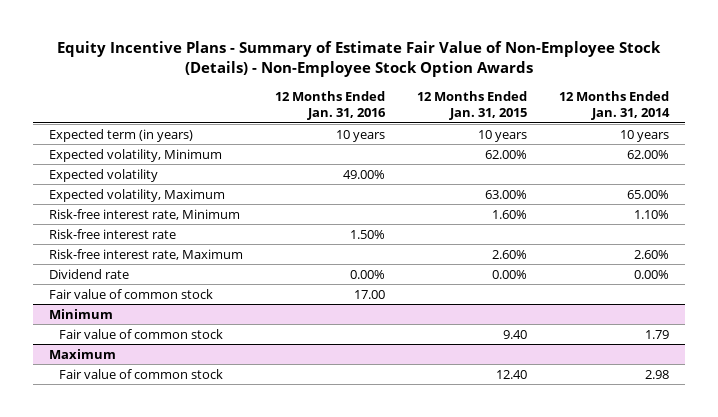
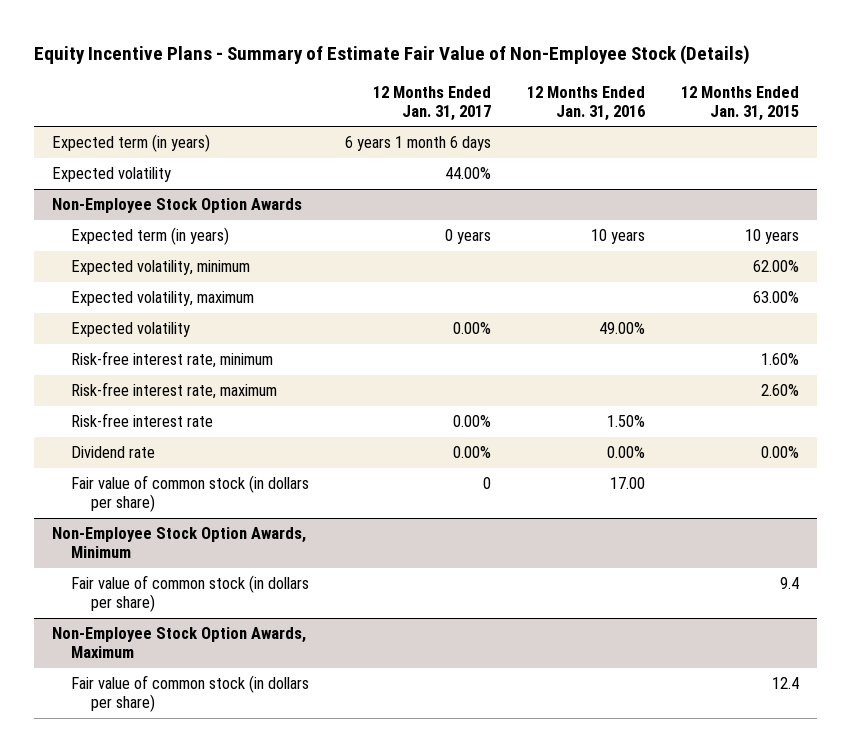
- Equity Incentive Plans - Summary of Estimate Fair Value of Non-Employee Stock (Details) - Non-Employee Stock Option Awards
+ Equity Incentive Plans - Summary of Estimate Fair Value of Non-Employee Stock (Details)
- | 12 Months Ended Jan. 31, 2016 | 12 Months Ended Jan. 31, 2015 | 12 Months Ended Jan. 31, 2014
+ | 12 Months Ended Jan. 31, 2017 | 12 Months Ended Jan. 31, 2016 | 12 Months Ended Jan. 31, 2015
+ Expected term (in years) | 6 years 1 month 6 days | |
+ Expected volatility | 44.00% | |
+ Non-Employee Stock Option Awards
- Expected volatility, Minimum | | 62.00% | 62.00%
+ Expected volatility, minimum | | | 62.00%
+ Expected volatility, maximum | | | 63.00%
- Expected volatility, Maximum | | 63.00% | 65.00%
- Risk-free interest rate, Minimum | | 1.60% | 1.10%
+ Risk-free interest rate, minimum | | | 1.60%
+ Risk-free interest rate, maximum | | | 2.60%
- Risk-free interest rate, Maximum | | 2.60% | 2.60%
- Fair value of common stock | 17.00 | |
- Minimum
- Fair value of common stock | | 9.40 | 1.79
- Maximum
- Fair value of common stock | | 12.40 | 2.98
+ Fair value of common stock (in dollars per share) | 0 | 17.00 |
+ Non-Employee Stock Option Awards, Minimum
+ Fair value of common stock (in dollars per share) | | | 9.4
+ Non-Employee Stock Option Awards, Maximum
+ Fair value of common stock (in dollars per share) | | | 12.4

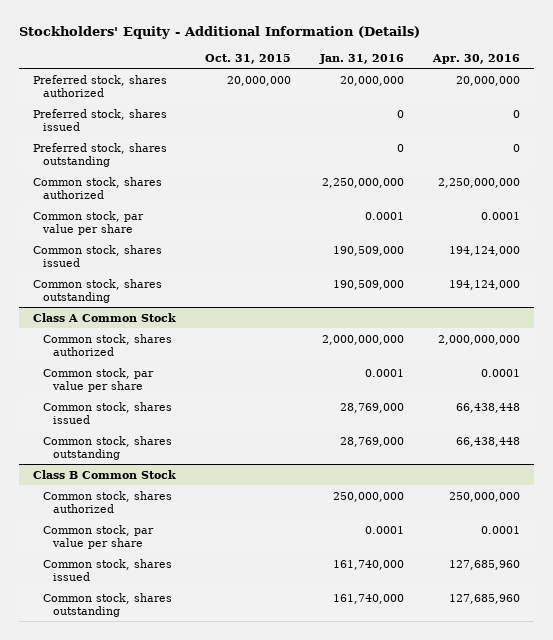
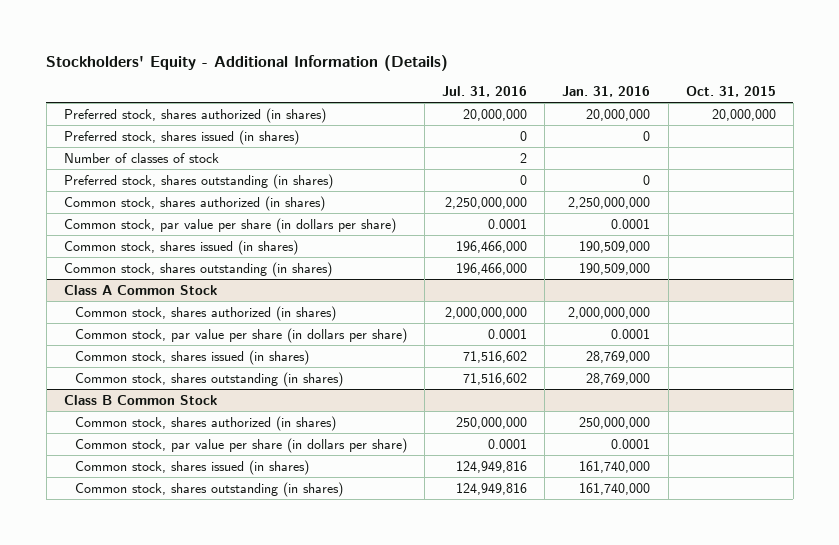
- | Oct. 31, 2015 | Jan. 31, 2016 | Apr. 30, 2016
+ | Jul. 31, 2016 | Jan. 31, 2016 | Oct. 31, 2015
- Preferred stock, shares authorized | 20,000,000 | 20,000,000 | 20,000,000
- Preferred stock, shares issued | | 0 | 0
- Preferred stock, shares outstanding | | 0 | 0
- Common stock, shares authorized | | 2,250,000,000 | 2,250,000,000
- Common stock, par value per share | | 0.0001 | 0.0001
- Common stock, shares issued | | 190,509,000 | 194,124,000
- Common stock, shares outstanding | | 190,509,000 | 194,124,000
+ Preferred stock, shares authorized (in shares) | 20,000,000 | 20,000,000 | 20,000,000
+ Preferred stock, shares issued (in shares) | 0 | 0 |
+ Number of classes of stock | 2 | |
+ Preferred stock, shares outstanding (in shares) | 0 | 0 |
+ Common stock, shares authorized (in shares) | 2,250,000,000 | 2,250,000,000 |
+ Common stock, par value per share (in dollars per share) | 0.0001 | 0.0001 |
+ Common stock, shares issued (in shares) | 196,466,000 | 190,509,000 |
+ Common stock, shares outstanding (in shares) | 196,466,000 | 190,509,000 |
@ Class A Common Stock
- Common stock, shares authorized | | 2,000,000,000 | 2,000,000,000
- Common stock, par value per share | | 0.0001 | 0.0001
- Common stock, shares issued | | 28,769,000 | 66,438,448
- Common stock, shares outstanding | | 28,769,000 | 66,438,448
+ Common stock, shares authorized (in shares) | 2,000,000,000 | 2,000,000,000 |
+ Common stock, par value per share (in dollars per share) | 0.0001 | 0.0001 |
+ Common stock, shares issued (in shares) | 71,516,602 | 28,769,000 |
+ Common stock, shares outstanding (in shares) | 71,516,602 | 28,769,000 |
@ Class B Common Stock
- Common stock, shares authorized | | 250,000,000 | 250,000,000
- Common stock, par value per share | | 0.0001 | 0.0001
- Common stock, shares issued | | 161,740,000 | 127,685,960
- Common stock, shares outstanding | | 161,740,000 | 127,685,960
+ Common stock, shares authorized (in shares) | 250,000,000 | 250,000,000 |
+ Common stock, par value per share (in dollars per share) | 0.0001 | 0.0001 |
+ Common stock, shares issued (in shares) | 124,949,816 | 161,740,000 |
+ Common stock, shares outstanding (in shares) | 124,949,816 | 161,740,000 |

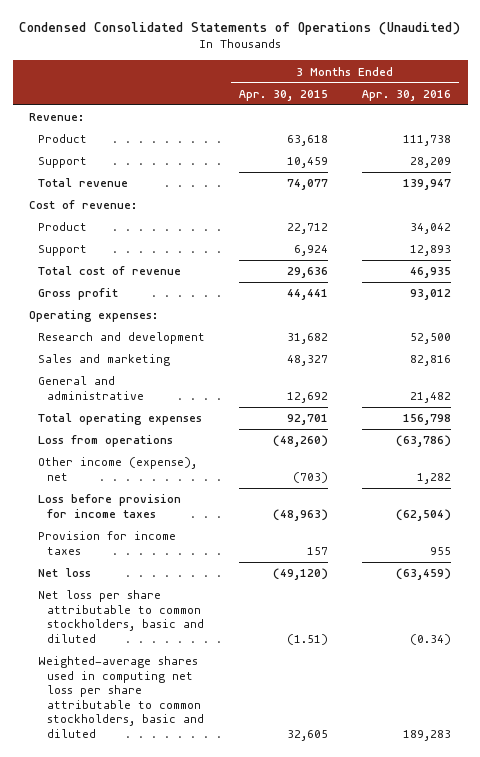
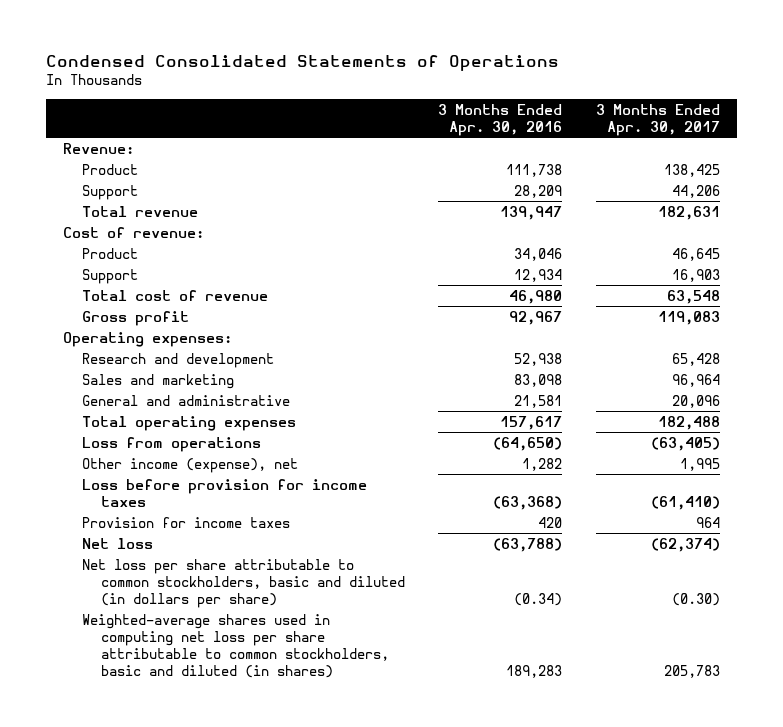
- Condensed Consolidated Statements of Operations (Unaudited)
+ Condensed Consolidated Statements of Operations
- | 3 Months Ended Apr. 30, 2015 | 3 Months Ended Apr. 30, 2016
+ | 3 Months Ended Apr. 30, 2016 | 3 Months Ended Apr. 30, 2017
- Product | 22,712 | 34,042
- Support | 6,924 | 12,893
- Total cost of revenue | 29,636 | 46,935
- Gross profit | 44,441 | 93,012
+ Product | 34,046 | 46,645
+ Support | 12,934 | 16,903
+ Total cost of revenue | 46,980 | 63,548
+ Gross profit | 92,967 | 119,083
- Research and development | 31,682 | 52,500
- Sales and marketing | 48,327 | 82,816
- General and administrative | 12,692 | 21,482
- Total operating expenses | 92,701 | 156,798
- Loss from operations | (48,260) | (63,786)
+ Research and development | 52,938 | 65,428
+ Sales and marketing | 83,098 | 96,964
+ General and administrative | 21,581 | 20,096
+ Total operating expenses | 157,617 | 182,488
+ Loss from operations | (64,650) | (63,405)
- Loss before provision for income taxes | (48,963) | (62,504)
- Provision for income taxes | 157 | 955
- Net loss | (49,120) | (63,459)
- Net loss per share attributable to common stockholders, basic and diluted | (1.51) | (0.34)
- Weighted-average shares used in computing net loss per share attributable to common stockholders, basic and diluted | 32,605 | 189,283
+ Loss before provision for income taxes | (63,368) | (61,410)
+ Provision for income taxes | 420 | 964
+ Net loss | (63,788) | (62,374)
+ Net loss per share attributable to common stockholders, basic and diluted (in dollars per share) | (0.34) | (0.30)
+ Weighted-average shares used in computing net loss per share attributable to common stockholders, basic and diluted (in shares) | 189,283 | 205,783

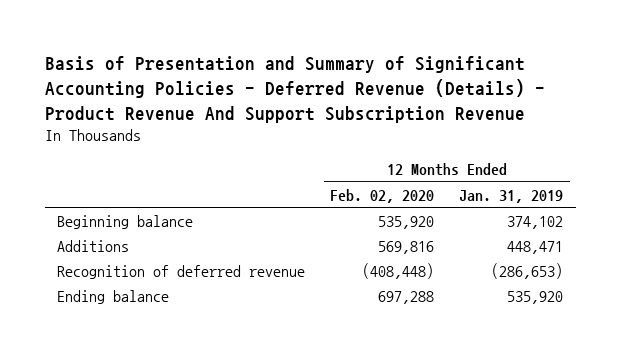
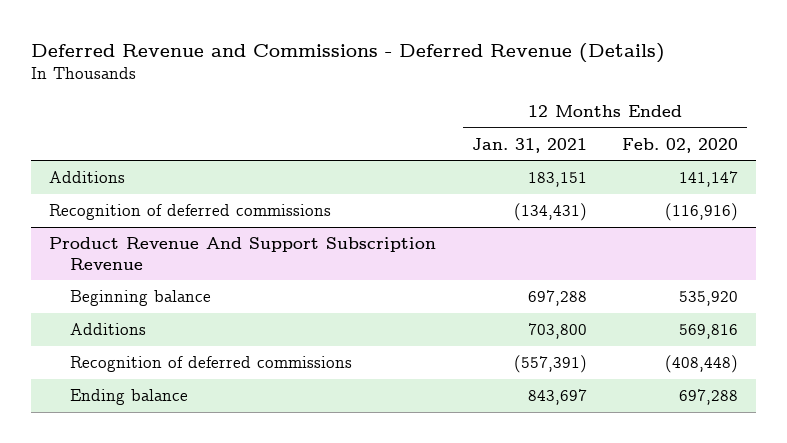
- Basis of Presentation and Summary of Significant Accounting Policies - Deferred Revenue (Details) - Product Revenue And Support Subscription Revenue
+ Deferred Revenue and Commissions - Deferred Revenue (Details)
- | 12 Months Ended Feb. 02, 2020 | 12 Months Ended Jan. 31, 2019
+ | 12 Months Ended Jan. 31, 2021 | 12 Months Ended Feb. 02, 2020
+ Additions | 183,151 | 141,147
+ Recognition of deferred commissions | (134,431) | (116,916)
+ Product Revenue And Support Subscription Revenue
- Recognition of deferred revenue | (408,448) | (286,653)
+ Recognition of deferred commissions | (557,391) | (408,448)

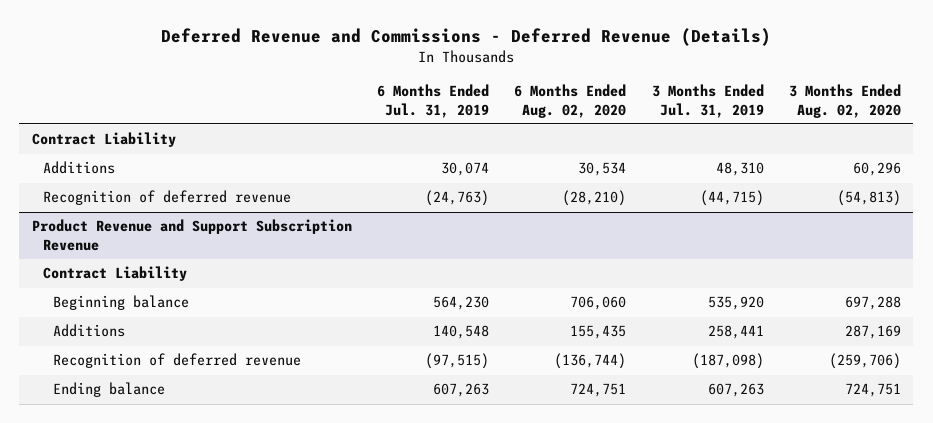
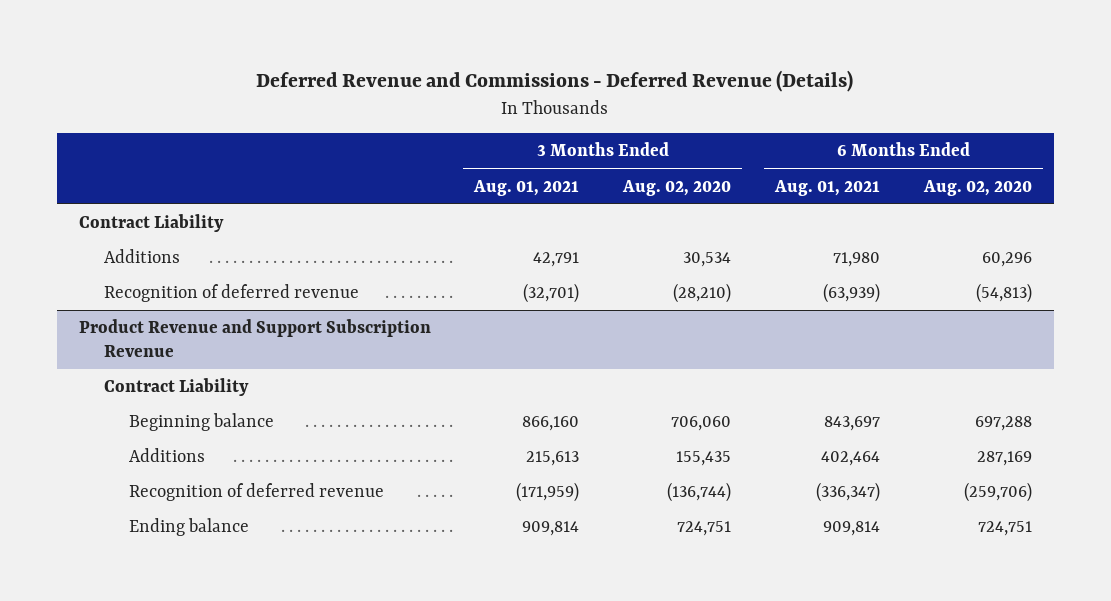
- | 6 Months Ended Jul. 31, 2019 | 6 Months Ended Aug. 02, 2020 | 3 Months Ended Jul. 31, 2019 | 3 Months Ended Aug. 02, 2020
+ | 3 Months Ended Aug. 01, 2021 | 3 Months Ended Aug. 02, 2020 | 6 Months Ended Aug. 01, 2021 | 6 Months Ended Aug. 02, 2020
- Additions | 30,074 | 30,534 | 48,310 | 60,296
- Recognition of deferred revenue | (24,763) | (28,210) | (44,715) | (54,813)
+ Additions | 42,791 | 30,534 | 71,980 | 60,296
+ Recognition of deferred revenue | (32,701) | (28,210) | (63,939) | (54,813)
@ Product Revenue and Support Subscription Revenue
- Beginning balance | 564,230 | 706,060 | 535,920 | 697,288
- Additions | 140,548 | 155,435 | 258,441 | 287,169
- Recognition of deferred revenue | (97,515) | (136,744) | (187,098) | (259,706)
+ Beginning balance | 866,160 | 706,060 | 843,697 | 697,288
+ Additions | 215,613 | 155,435 | 402,464 | 287,169
+ Recognition of deferred revenue | (171,959) | (136,744) | (336,347) | (259,706)

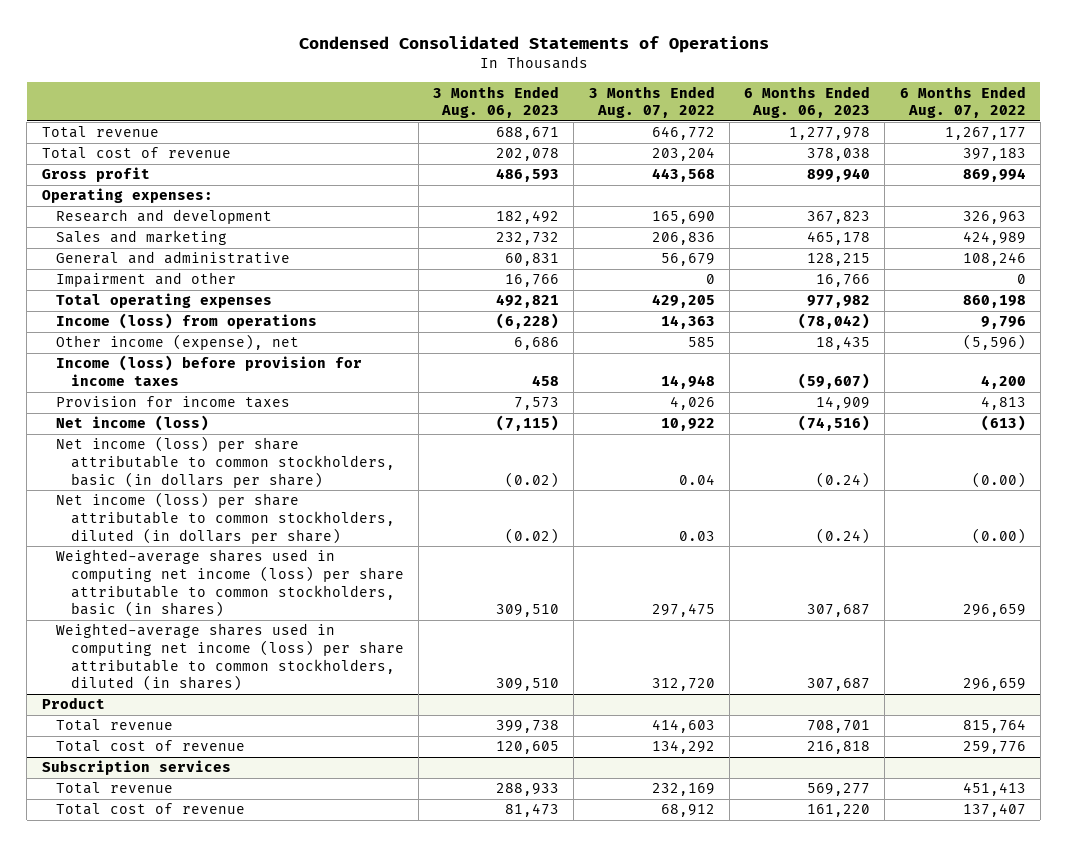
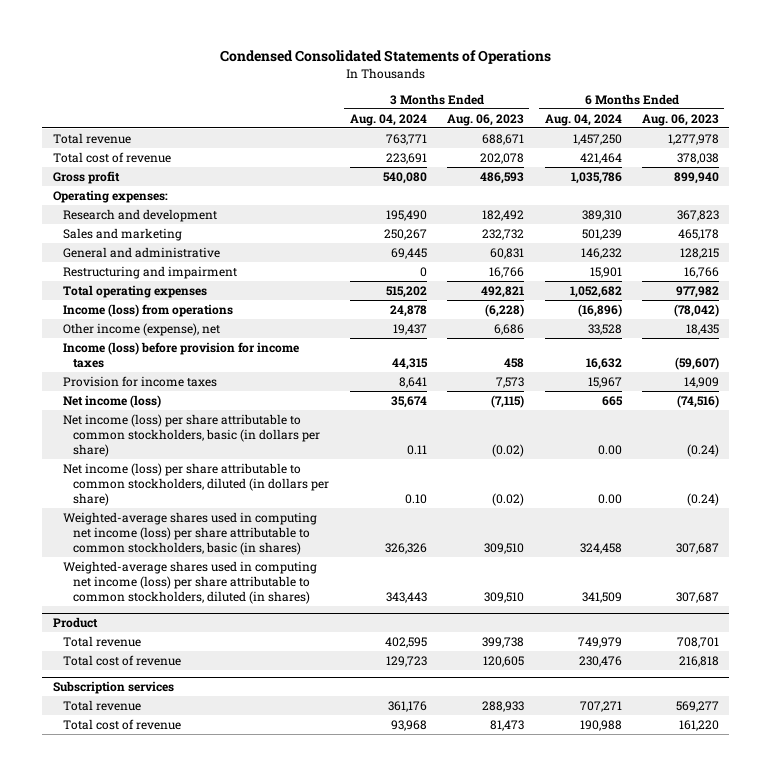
- | 3 Months Ended Aug. 06, 2023 | 3 Months Ended Aug. 07, 2022 | 6 Months Ended Aug. 06, 2023 | 6 Months Ended Aug. 07, 2022
+ | 3 Months Ended Aug. 04, 2024 | 3 Months Ended Aug. 06, 2023 | 6 Months Ended Aug. 04, 2024 | 6 Months Ended Aug. 06, 2023
- Impairment and other | 16,766 | 0 | 16,766 | 0
+ Restructuring and impairment | 0 | 16,766 | 15,901 | 16,766

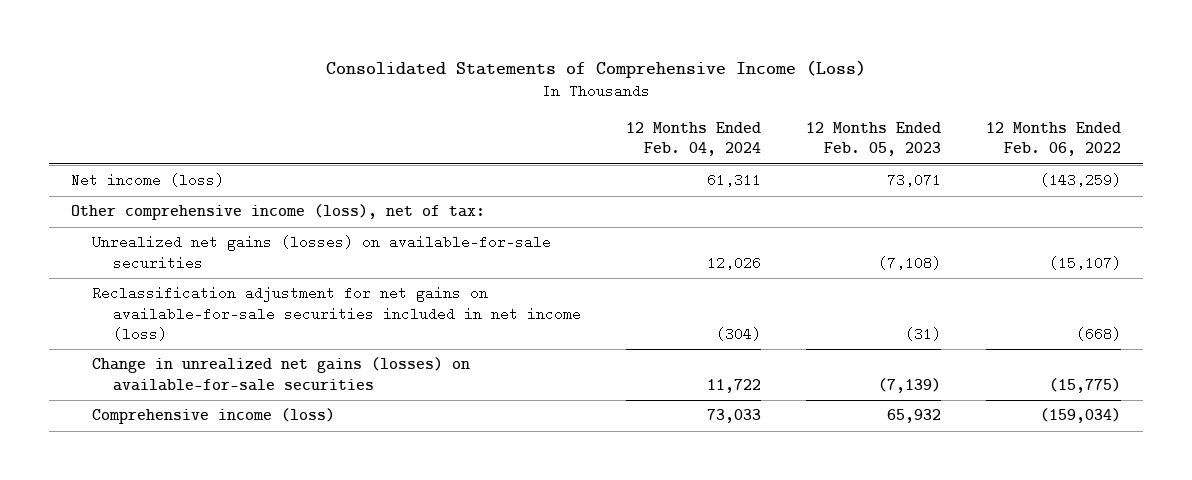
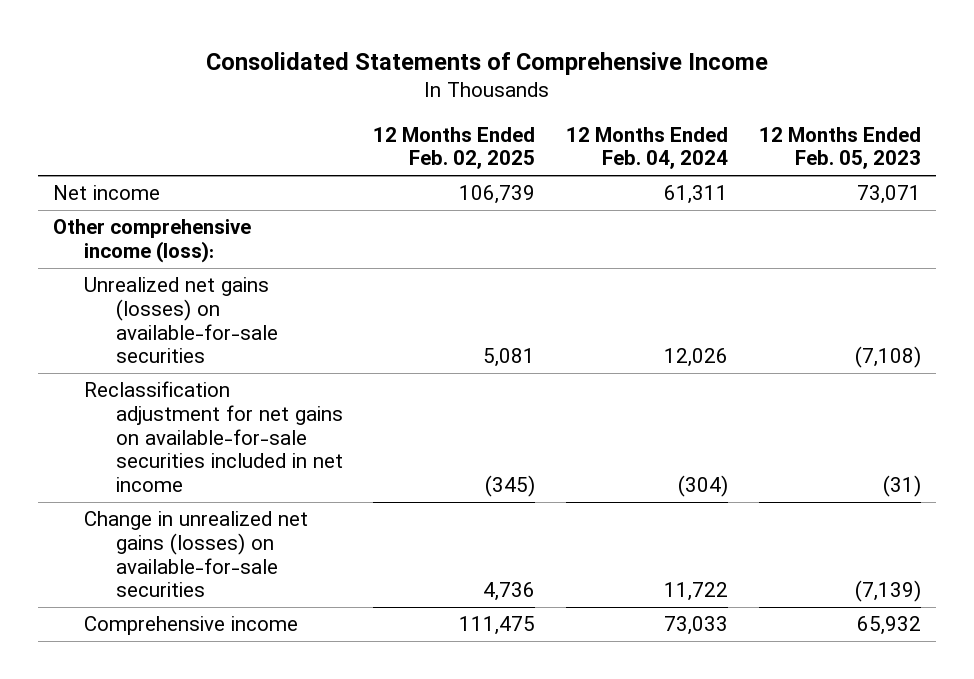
- Consolidated Statements of Comprehensive Income (Loss)
+ Consolidated Statements of Comprehensive Income
- | 12 Months Ended Feb. 04, 2024 | 12 Months Ended Feb. 05, 2023 | 12 Months Ended Feb. 06, 2022
+ | 12 Months Ended Feb. 02, 2025 | 12 Months Ended Feb. 04, 2024 | 12 Months Ended Feb. 05, 2023
- Net income (loss) | 61,311 | 73,071 | (143,259)
- Other comprehensive income (loss), net of tax:
+ Net income | 106,739 | 61,311 | 73,071
+ Other comprehensive income (loss):
- Reclassification adjustment for net gains on available-for-sale securities included in net income (loss) | (304) | (31) | (668)
+ Reclassification adjustment for net gains on available-for-sale securities included in net income | (345) | (304) | (31)
- Comprehensive income (loss) | 73,033 | 65,932 | (159,034)
+ Comprehensive income | 111,475 | 73,033 | 65,932

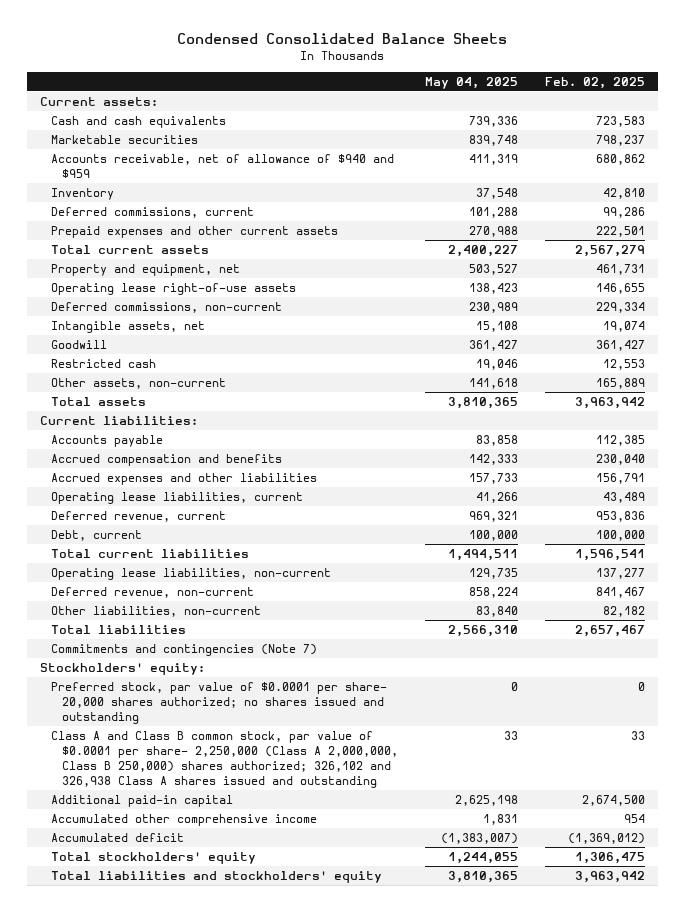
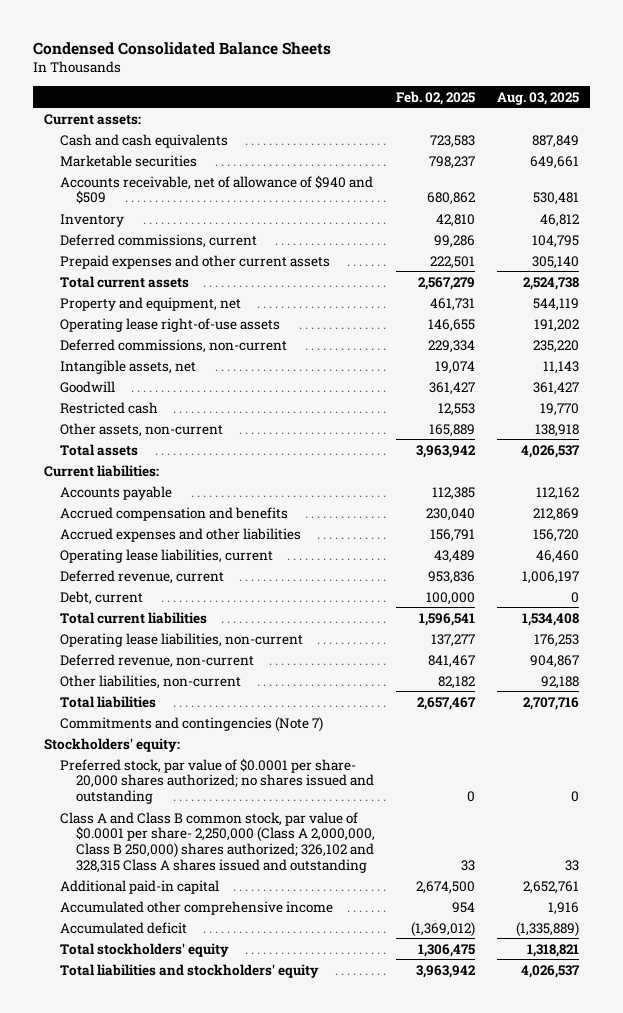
- | May 04, 2025 | Feb. 02, 2025
+ | Feb. 02, 2025 | Aug. 03, 2025
- Accounts receivable, net of allowance of $940 and $959 | 411,319 | 680,862
+ Accounts receivable, net of allowance of $940 and $509 | 680,862 | 530,481
- Class A and Class B common stock, par value of $0.0001 per share- 2,250,000 (Class A 2,000,000, Class B 250,000) shares authorized; 326,102 and 326,938 Class A shares issued and outstanding | 33 | 33
+ Class A and Class B common stock, par value of $0.0001 per share- 2,250,000 (Class A 2,000,000, Class B 250,000) shares authorized; 326,102 and 328,315 Class A shares issued and outstanding | 33 | 33

